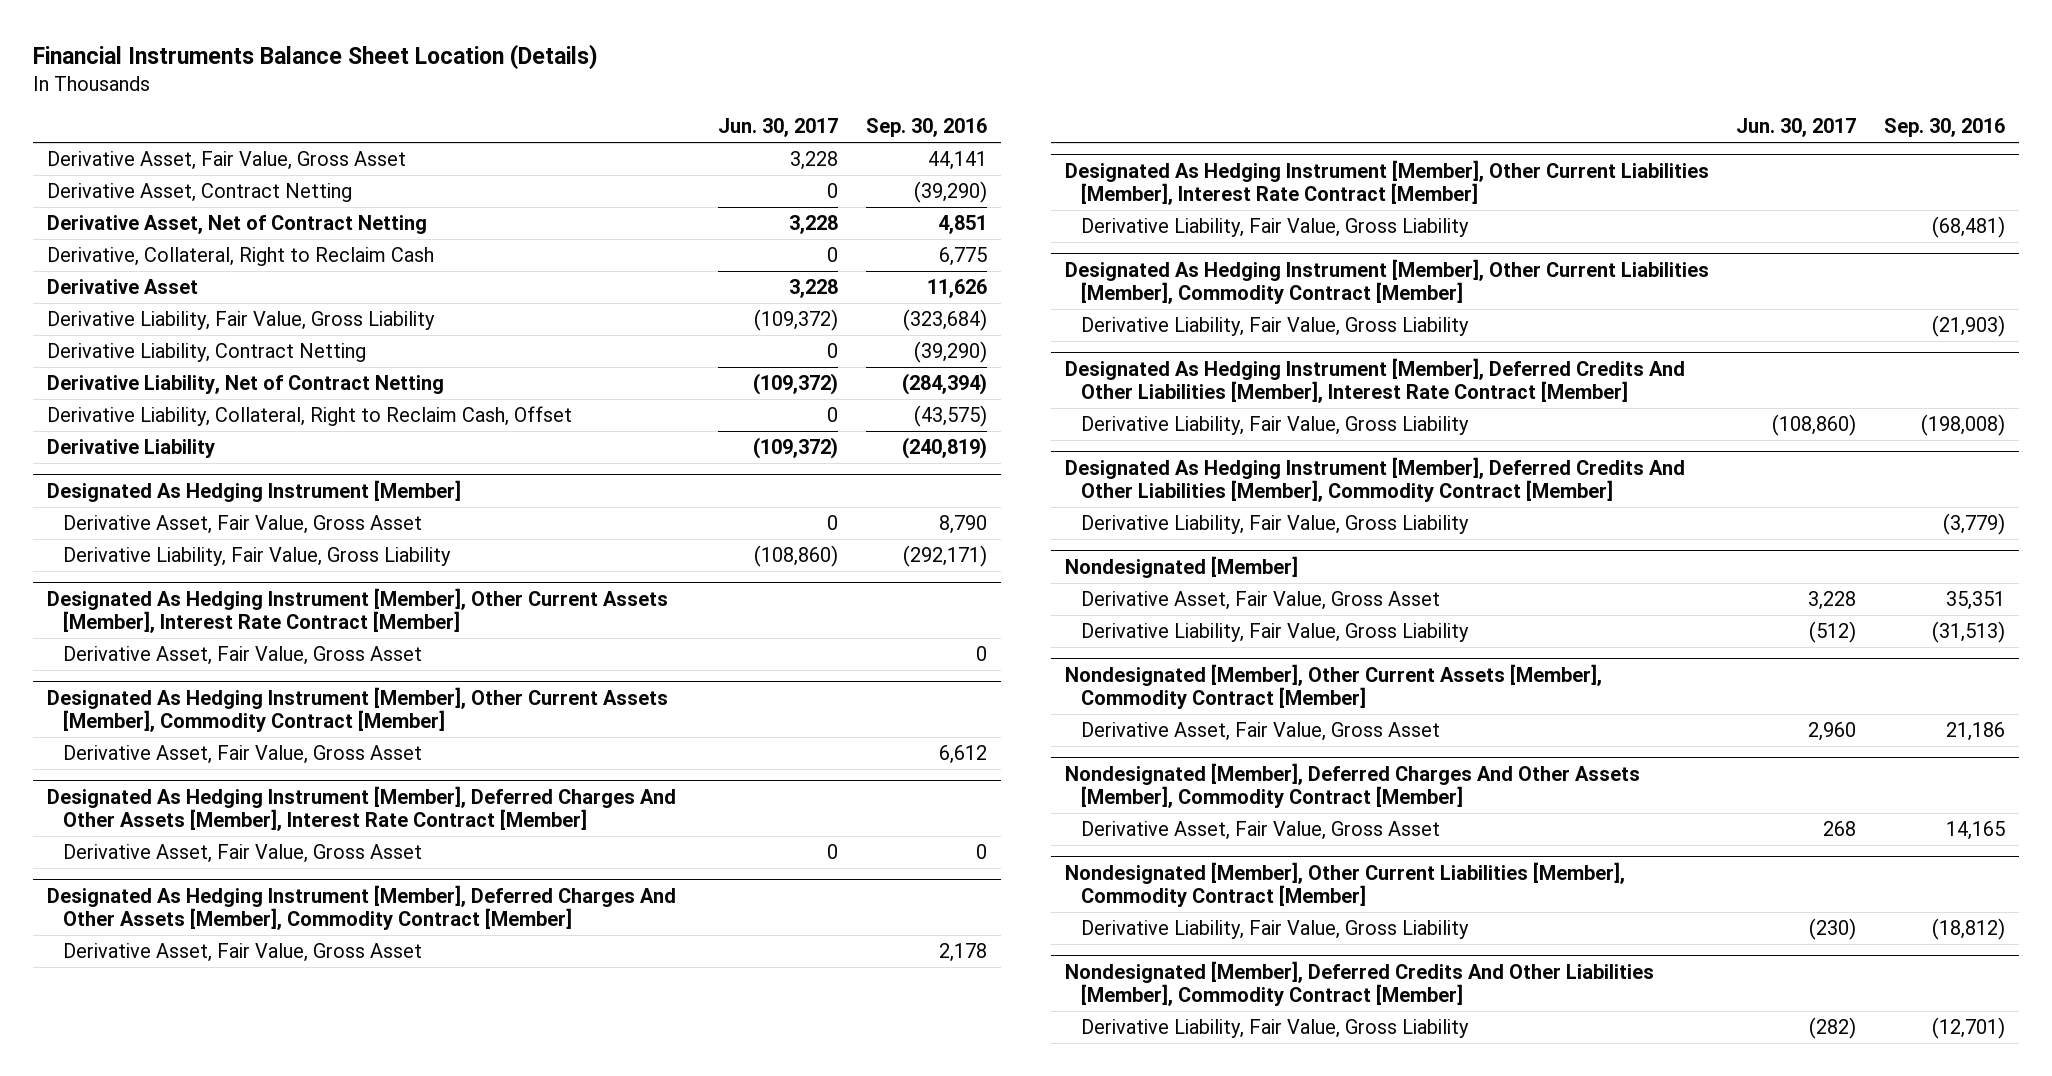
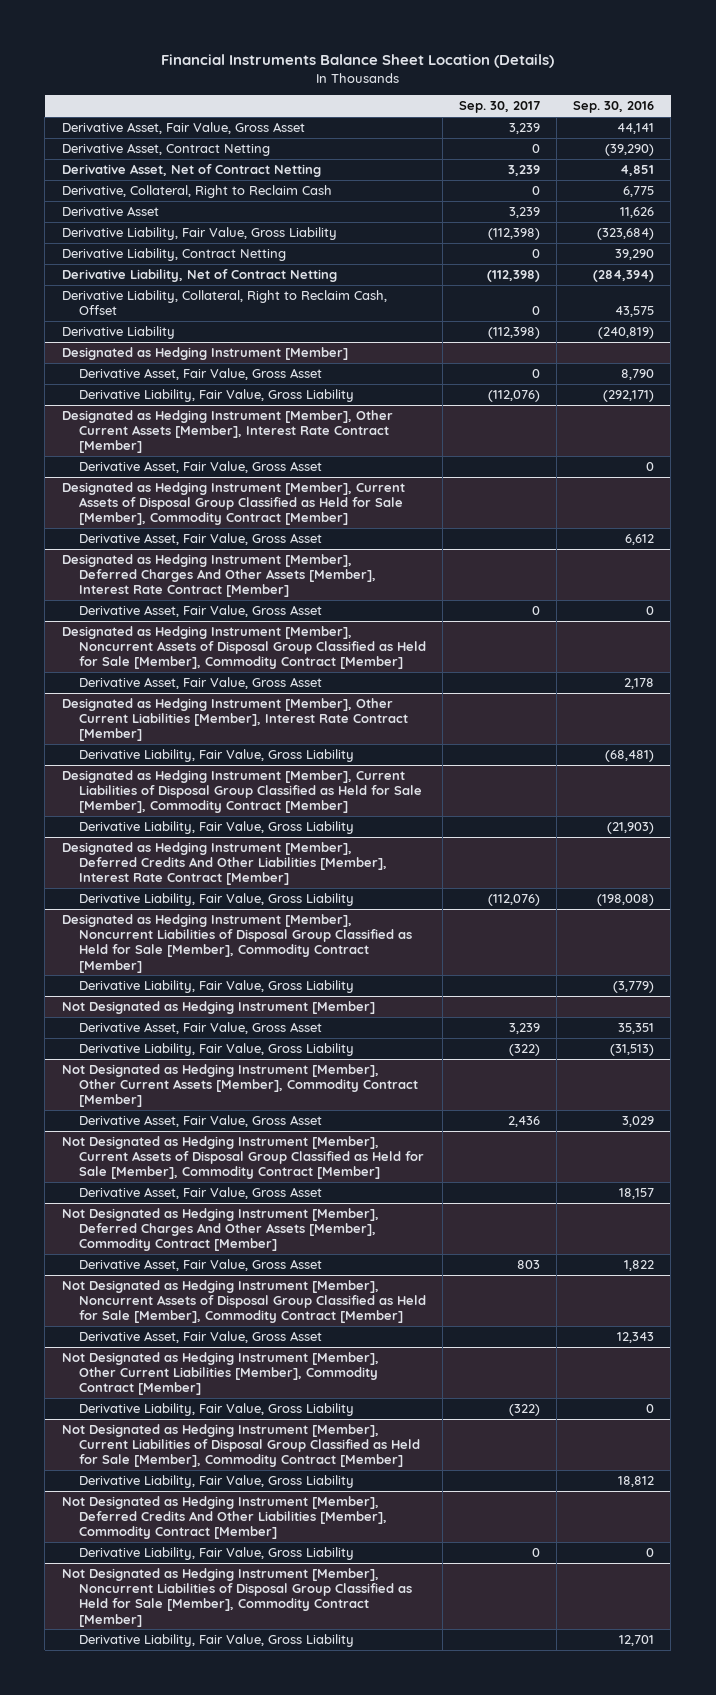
- | Jun. 30, 2017 | Sep. 30, 2016
+ | Sep. 30, 2017 | Sep. 30, 2016
- Derivative Liability, Contract Netting | 0 | (39,290)
+ Derivative Liability, Contract Netting | 0 | 39,290
- Derivative Liability, Collateral, Right to Reclaim Cash, Offset | 0 | (43,575)
+ Derivative Liability, Collateral, Right to Reclaim Cash, Offset | 0 | 43,575
- Designated As Hedging Instrument [Member]
+ Designated as Hedging Instrument [Member]
- Designated As Hedging Instrument [Member], Other Current Assets [Member], Interest Rate Contract [Member]
+ Designated as Hedging Instrument [Member], Other Current Assets [Member], Interest Rate Contract [Member]
- Designated As Hedging Instrument [Member], Other Current Assets [Member], Commodity Contract [Member]
+ Designated as Hedging Instrument [Member], Current Assets of Disposal Group Classified as Held for Sale [Member], Commodity Contract [Member]
- Designated As Hedging Instrument [Member], Deferred Charges And Other Assets [Member], Interest Rate Contract [Member]
+ Designated as Hedging Instrument [Member], Deferred Charges And Other Assets [Member], Interest Rate Contract [Member]
- Designated As Hedging Instrument [Member], Deferred Charges And Other Assets [Member], Commodity Contract [Member]
+ Designated as Hedging Instrument [Member], Noncurrent Assets of Disposal Group Classified as Held for Sale [Member], Commodity Contract [Member]
- Designated As Hedging Instrument [Member], Other Current Liabilities [Member], Interest Rate Contract [Member]
+ Designated as Hedging Instrument [Member], Other Current Liabilities [Member], Interest Rate Contract [Member]
- Designated As Hedging Instrument [Member], Other Current Liabilities [Member], Commodity Contract [Member]
+ Designated as Hedging Instrument [Member], Current Liabilities of Disposal Group Classified as Held for Sale [Member], Commodity Contract [Member]
- Designated As Hedging Instrument [Member], Deferred Credits And Other Liabilities [Member], Interest Rate Contract [Member]
+ Designated as Hedging Instrument [Member], Deferred Credits And Other Liabilities [Member], Interest Rate Contract [Member]
- Designated As Hedging Instrument [Member], Deferred Credits And Other Liabilities [Member], Commodity Contract [Member]
+ Designated as Hedging Instrument [Member], Noncurrent Liabilities of Disposal Group Classified as Held for Sale [Member], Commodity Contract [Member]
- Nondesignated [Member]
+ Not Designated as Hedging Instrument [Member]
- Nondesignated [Member], Other Current Assets [Member], Commodity Contract [Member]
- Derivative Asset, Fair Value, Gross Asset | 2,960 | 21,186
- Nondesignated [Member], Deferred Charges And Other Assets [Member], Commodity Contract [Member]
- Derivative Asset, Fair Value, Gross Asset | 268 | 14,165
- Nondesignated [Member], Other Current Liabilities [Member], Commodity Contract [Member]
- Derivative Liability, Fair Value, Gross Liability | (230) | (18,812)
- Nondesignated [Member], Deferred Credits And Other Liabilities [Member], Commodity Contract [Member]
- Derivative Liability, Fair Value, Gross Liability | (282) | (12,701)
+ Not Designated as Hedging Instrument [Member], Other Current Assets [Member], Commodity Contract [Member]
+ Derivative Asset, Fair Value, Gross Asset | 2,436 | 3,029
+ Not Designated as Hedging Instrument [Member], Current Assets of Disposal Group Classified as Held for Sale [Member], Commodity Contract [Member]
+ Derivative Asset, Fair Value, Gross Asset | | 18,157
+ Not Designated as Hedging Instrument [Member], Deferred Charges And Other Assets [Member], Commodity Contract [Member]
+ Derivative Asset, Fair Value, Gross Asset | 803 | 1,822
+ Not Designated as Hedging Instrument [Member], Noncurrent Assets of Disposal Group Classified as Held for Sale [Member], Commodity Contract [Member]
+ Derivative Asset, Fair Value, Gross Asset | | 12,343
+ Not Designated as Hedging Instrument [Member], Other Current Liabilities [Member], Commodity Contract [Member]
+ Derivative Liability, Fair Value, Gross Liability | (322) | 0
+ Not Designated as Hedging Instrument [Member], Current Liabilities of Disposal Group Classified as Held for Sale [Member], Commodity Contract [Member]
+ Derivative Liability, Fair Value, Gross Liability | | 18,812
+ Not Designated as Hedging Instrument [Member], Deferred Credits And Other Liabilities [Member], Commodity Contract [Member]
+ Derivative Liability, Fair Value, Gross Liability | 0 | 0
+ Not Designated as Hedging Instrument [Member], Noncurrent Liabilities of Disposal Group Classified as Held for Sale [Member], Commodity Contract [Member]
+ Derivative Liability, Fair Value, Gross Liability | | 12,701

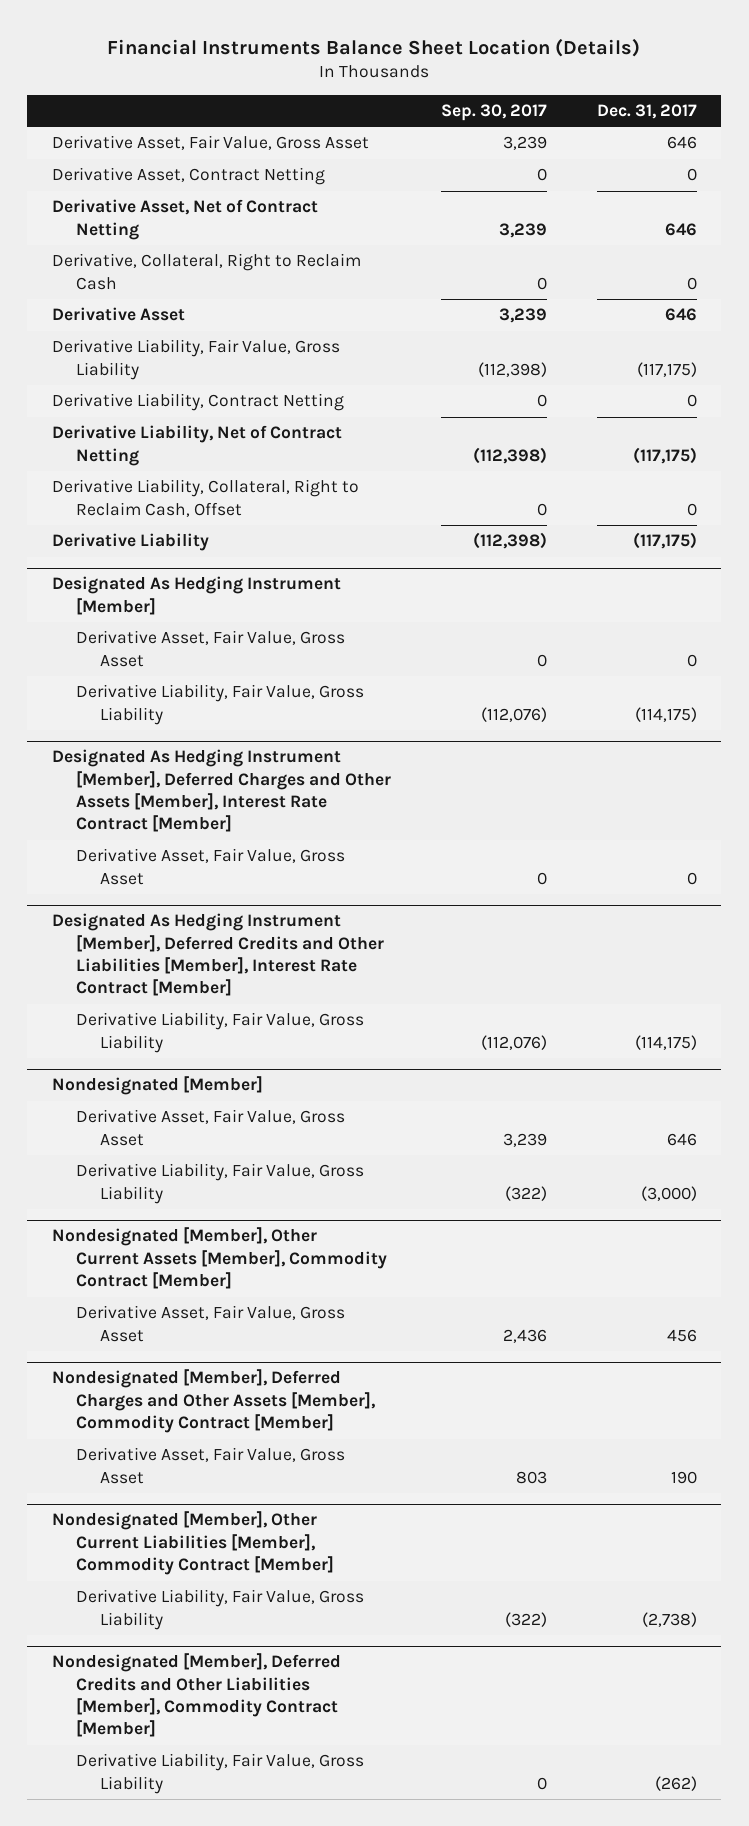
- | Sep. 30, 2017 | Sep. 30, 2016
+ | Sep. 30, 2017 | Dec. 31, 2017
- Designated as Hedging Instrument [Member]
+ Designated As Hedging Instrument [Member]
- Designated as Hedging Instrument [Member], Other Current Assets [Member], Interest Rate Contract [Member]
- Derivative Asset, Fair Value, Gross Asset | | 0
- Designated as Hedging Instrument [Member], Current Assets of Disposal Group Classified as Held for Sale [Member], Commodity Contract [Member]
- Derivative Asset, Fair Value, Gross Asset | | 6,612
- Designated as Hedging Instrument [Member], Deferred Charges And Other Assets [Member], Interest Rate Contract [Member]
+ Designated As Hedging Instrument [Member], Deferred Charges and Other Assets [Member], Interest Rate Contract [Member]
- Designated as Hedging Instrument [Member], Noncurrent Assets of Disposal Group Classified as Held for Sale [Member], Commodity Contract [Member]
- Derivative Asset, Fair Value, Gross Asset | | 2,178
- Designated as Hedging Instrument [Member], Other Current Liabilities [Member], Interest Rate Contract [Member]
- Derivative Liability, Fair Value, Gross Liability | | (68,481)
- Designated as Hedging Instrument [Member], Current Liabilities of Disposal Group Classified as Held for Sale [Member], Commodity Contract [Member]
- Derivative Liability, Fair Value, Gross Liability | | (21,903)
- Designated as Hedging Instrument [Member], Deferred Credits And Other Liabilities [Member], Interest Rate Contract [Member]
+ Designated As Hedging Instrument [Member], Deferred Credits and Other Liabilities [Member], Interest Rate Contract [Member]
- Designated as Hedging Instrument [Member], Noncurrent Liabilities of Disposal Group Classified as Held for Sale [Member], Commodity Contract [Member]
- Derivative Liability, Fair Value, Gross Liability | | (3,779)
- Not Designated as Hedging Instrument [Member]
+ Nondesignated [Member]
- Not Designated as Hedging Instrument [Member], Other Current Assets [Member], Commodity Contract [Member]
+ Nondesignated [Member], Other Current Assets [Member], Commodity Contract [Member]
- Not Designated as Hedging Instrument [Member], Current Assets of Disposal Group Classified as Held for Sale [Member], Commodity Contract [Member]
- Derivative Asset, Fair Value, Gross Asset | | 18,157
- Not Designated as Hedging Instrument [Member], Deferred Charges And Other Assets [Member], Commodity Contract [Member]
+ Nondesignated [Member], Deferred Charges and Other Assets [Member], Commodity Contract [Member]
- Not Designated as Hedging Instrument [Member], Noncurrent Assets of Disposal Group Classified as Held for Sale [Member], Commodity Contract [Member]
- Derivative Asset, Fair Value, Gross Asset | | 12,343
- Not Designated as Hedging Instrument [Member], Other Current Liabilities [Member], Commodity Contract [Member]
+ Nondesignated [Member], Other Current Liabilities [Member], Commodity Contract [Member]
- Not Designated as Hedging Instrument [Member], Current Liabilities of Disposal Group Classified as Held for Sale [Member], Commodity Contract [Member]
- Derivative Liability, Fair Value, Gross Liability | | 18,812
- Not Designated as Hedging Instrument [Member], Deferred Credits And Other Liabilities [Member], Commodity Contract [Member]
+ Nondesignated [Member], Deferred Credits and Other Liabilities [Member], Commodity Contract [Member]
- Not Designated as Hedging Instrument [Member], Noncurrent Liabilities of Disposal Group Classified as Held for Sale [Member], Commodity Contract [Member]
- Derivative Liability, Fair Value, Gross Liability | | 12,701

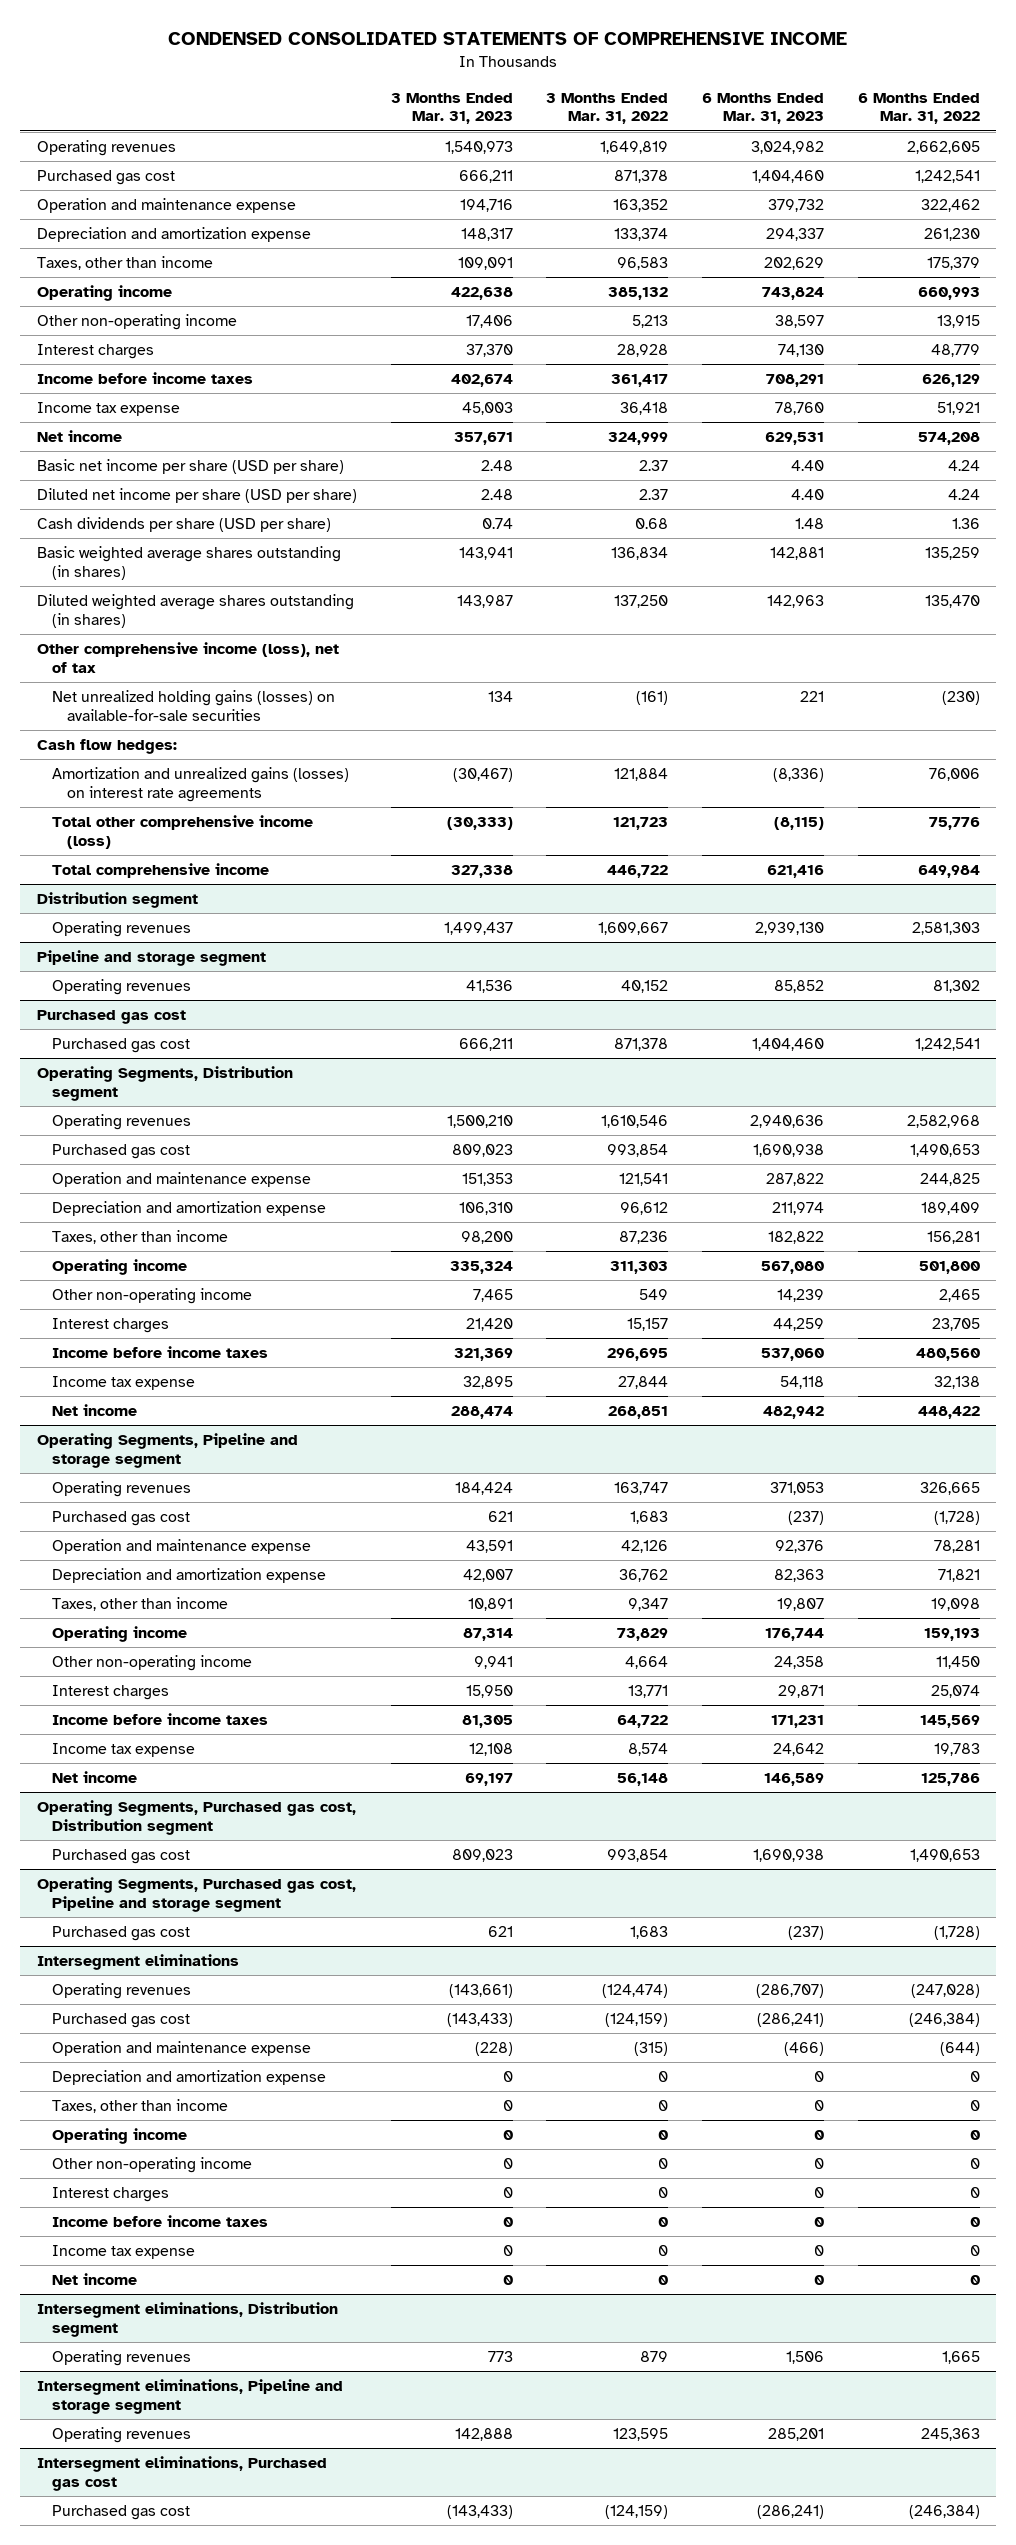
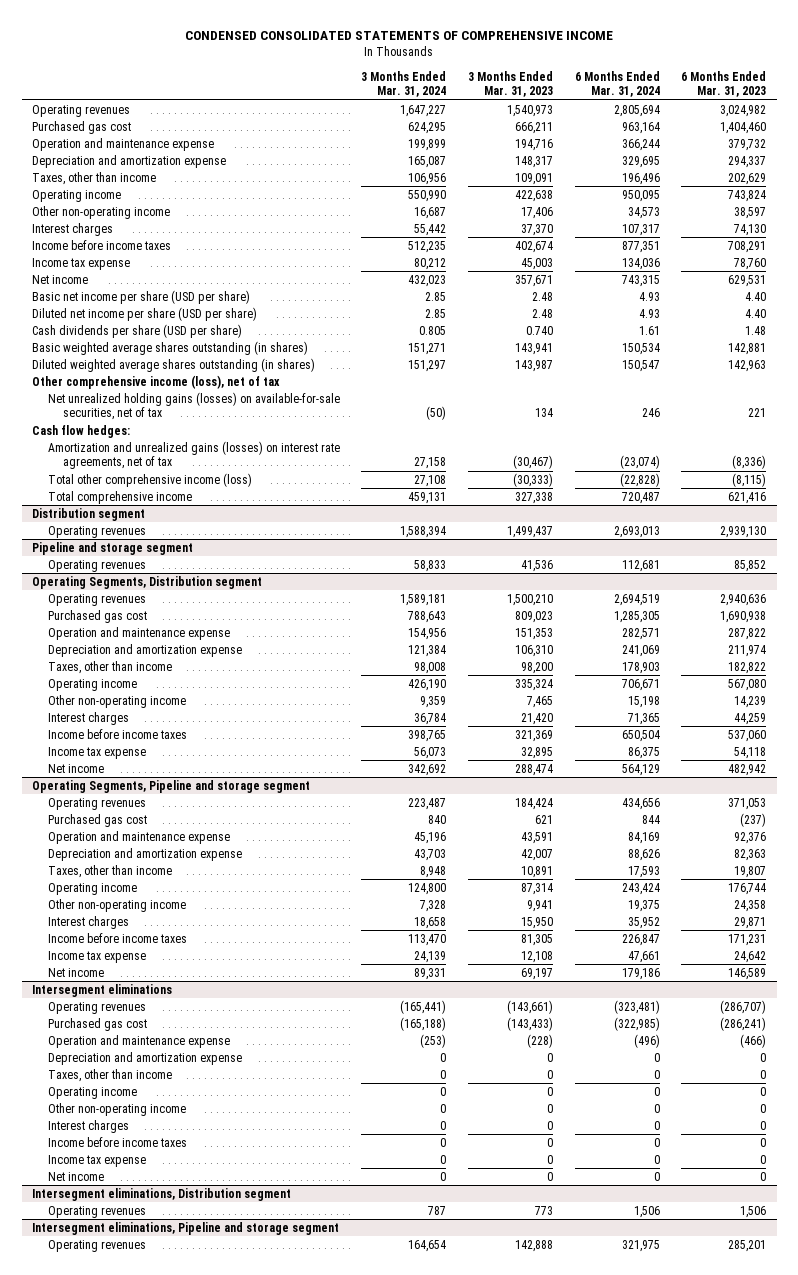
- | 3 Months Ended Mar. 31, 2023 | 3 Months Ended Mar. 31, 2022 | 6 Months Ended Mar. 31, 2023 | 6 Months Ended Mar. 31, 2022
+ | 3 Months Ended Mar. 31, 2024 | 3 Months Ended Mar. 31, 2023 | 6 Months Ended Mar. 31, 2024 | 6 Months Ended Mar. 31, 2023
- Cash dividends per share (USD per share) | 0.74 | 0.68 | 1.48 | 1.36
+ Cash dividends per share (USD per share) | 0.805 | 0.740 | 1.61 | 1.48
- Net unrealized holding gains (losses) on available-for-sale securities | 134 | (161) | 221 | (230)
+ Net unrealized holding gains (losses) on available-for-sale securities, net of tax | (50) | 134 | 246 | 221
- Amortization and unrealized gains (losses) on interest rate agreements | (30,467) | 121,884 | (8,336) | 76,006
+ Amortization and unrealized gains (losses) on interest rate agreements, net of tax | 27,158 | (30,467) | (23,074) | (8,336)
- Purchased gas cost
- Purchased gas cost | 666,211 | 871,378 | 1,404,460 | 1,242,541
- Operating Segments, Purchased gas cost, Distribution segment
- Purchased gas cost | 809,023 | 993,854 | 1,690,938 | 1,490,653
- Operating Segments, Purchased gas cost, Pipeline and storage segment
- Purchased gas cost | 621 | 1,683 | (237) | (1,728)
- Intersegment eliminations, Purchased gas cost
- Purchased gas cost | (143,433) | (124,159) | (286,241) | (246,384)

